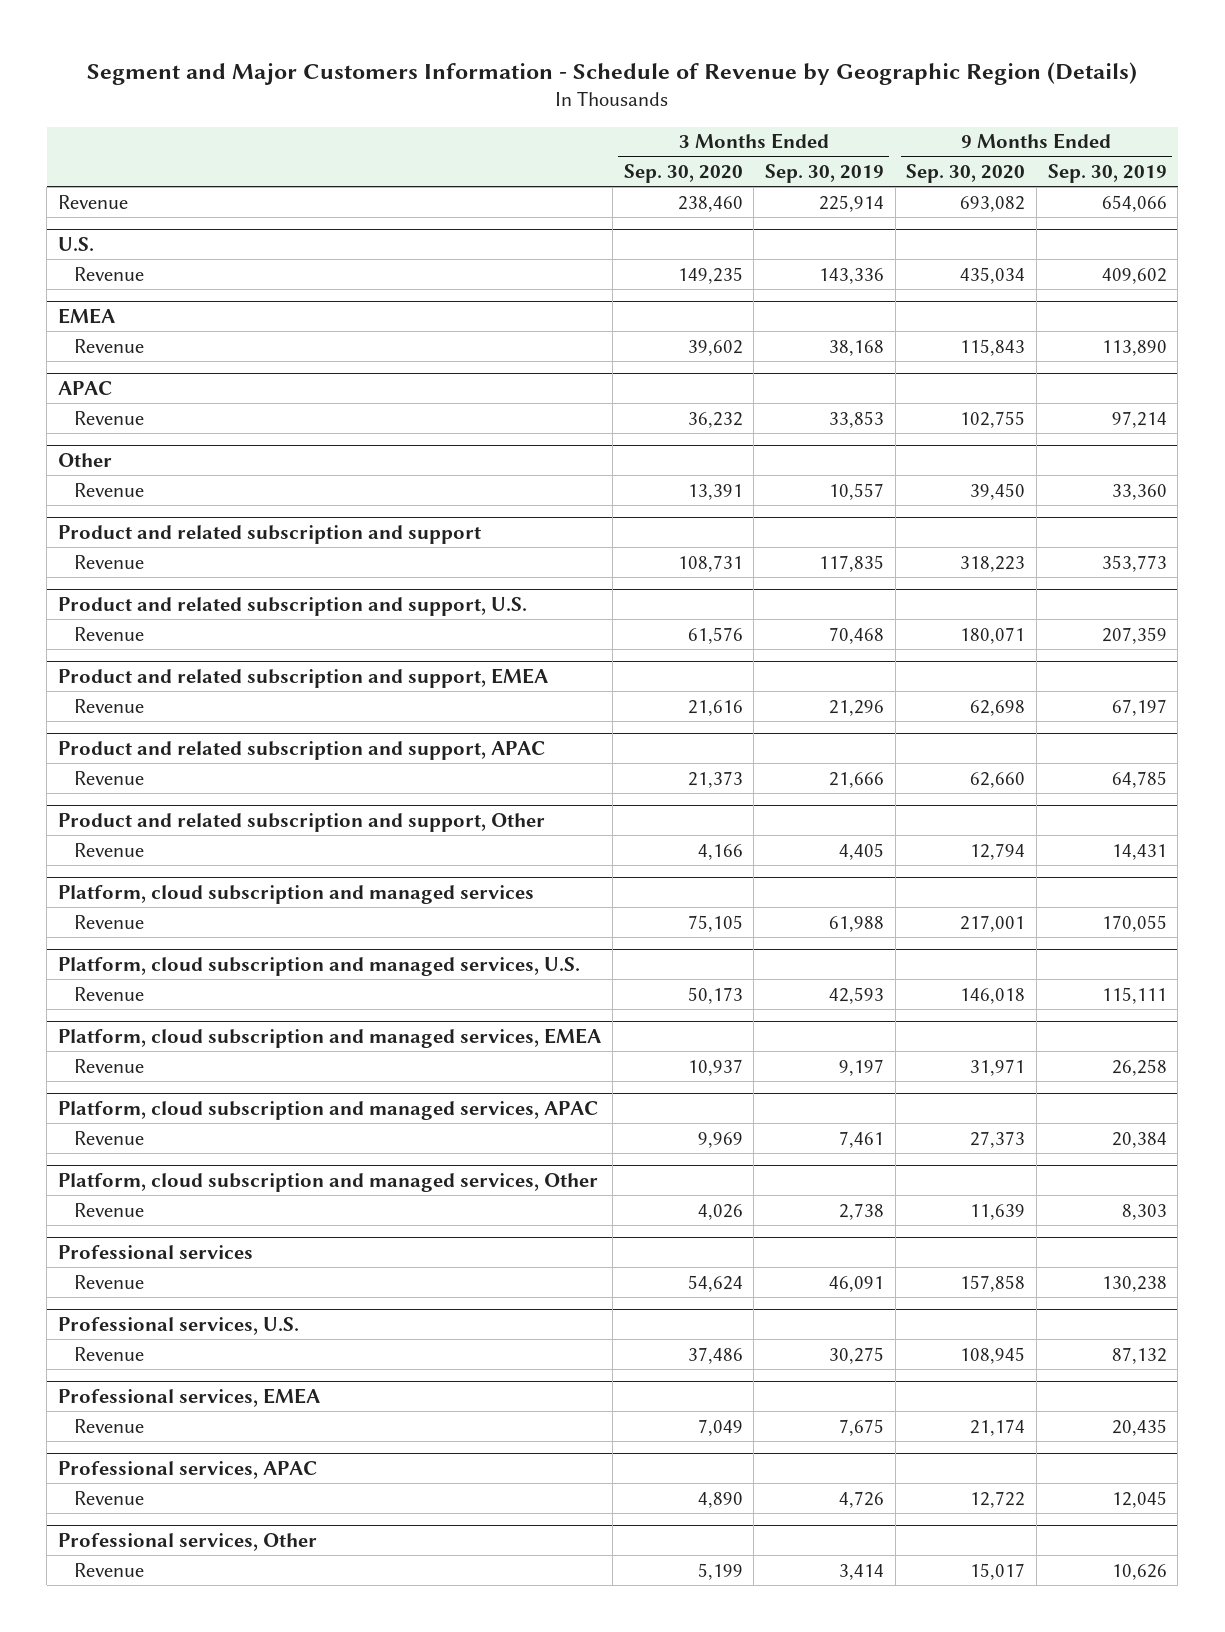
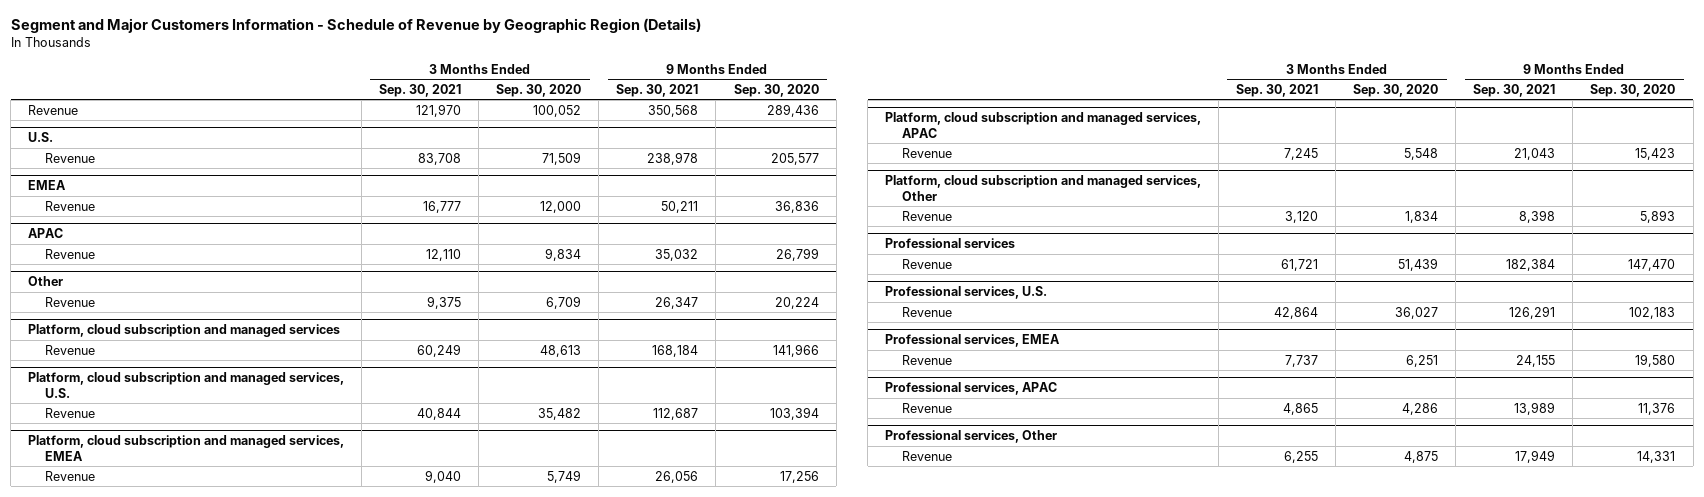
- | 3 Months Ended Sep. 30, 2020 | 3 Months Ended Sep. 30, 2019 | 9 Months Ended Sep. 30, 2020 | 9 Months Ended Sep. 30, 2019
+ | 3 Months Ended Sep. 30, 2021 | 3 Months Ended Sep. 30, 2020 | 9 Months Ended Sep. 30, 2021 | 9 Months Ended Sep. 30, 2020
- Revenue | 238,460 | 225,914 | 693,082 | 654,066
+ Revenue | 121,970 | 100,052 | 350,568 | 289,436
@ U.S.
- Revenue | 149,235 | 143,336 | 435,034 | 409,602
+ Revenue | 83,708 | 71,509 | 238,978 | 205,577
@ EMEA
- Revenue | 39,602 | 38,168 | 115,843 | 113,890
+ Revenue | 16,777 | 12,000 | 50,211 | 36,836
@ APAC
- Revenue | 36,232 | 33,853 | 102,755 | 97,214
+ Revenue | 12,110 | 9,834 | 35,032 | 26,799
@ Other
- Revenue | 13,391 | 10,557 | 39,450 | 33,360
- Product and related subscription and support
- Revenue | 108,731 | 117,835 | 318,223 | 353,773
- Product and related subscription and support, U.S.
- Revenue | 61,576 | 70,468 | 180,071 | 207,359
- Product and related subscription and support, EMEA
- Revenue | 21,616 | 21,296 | 62,698 | 67,197
- Product and related subscription and support, APAC
- Revenue | 21,373 | 21,666 | 62,660 | 64,785
- Product and related subscription and support, Other
- Revenue | 4,166 | 4,405 | 12,794 | 14,431
@ Other
+ Revenue | 9,375 | 6,709 | 26,347 | 20,224
@ Platform, cloud subscription and managed services
- Revenue | 75,105 | 61,988 | 217,001 | 170,055
+ Revenue | 60,249 | 48,613 | 168,184 | 141,966
@ Platform, cloud subscription and managed services, U.S.
- Revenue | 50,173 | 42,593 | 146,018 | 115,111
+ Revenue | 40,844 | 35,482 | 112,687 | 103,394
@ Platform, cloud subscription and managed services, EMEA
- Revenue | 10,937 | 9,197 | 31,971 | 26,258
+ Revenue | 9,040 | 5,749 | 26,056 | 17,256
@ Platform, cloud subscription and managed services, APAC
- Revenue | 9,969 | 7,461 | 27,373 | 20,384
+ Revenue | 7,245 | 5,548 | 21,043 | 15,423
@ Platform, cloud subscription and managed services, Other
- Revenue | 4,026 | 2,738 | 11,639 | 8,303
+ Revenue | 3,120 | 1,834 | 8,398 | 5,893
@ Professional services
- Revenue | 54,624 | 46,091 | 157,858 | 130,238
+ Revenue | 61,721 | 51,439 | 182,384 | 147,470
@ Professional services, U.S.
- Revenue | 37,486 | 30,275 | 108,945 | 87,132
+ Revenue | 42,864 | 36,027 | 126,291 | 102,183
@ Professional services, EMEA
- Revenue | 7,049 | 7,675 | 21,174 | 20,435
+ Revenue | 7,737 | 6,251 | 24,155 | 19,580
@ Professional services, APAC
- Revenue | 4,890 | 4,726 | 12,722 | 12,045
+ Revenue | 4,865 | 4,286 | 13,989 | 11,376
@ Professional services, Other
- Revenue | 5,199 | 3,414 | 15,017 | 10,626
+ Revenue | 6,255 | 4,875 | 17,949 | 14,331

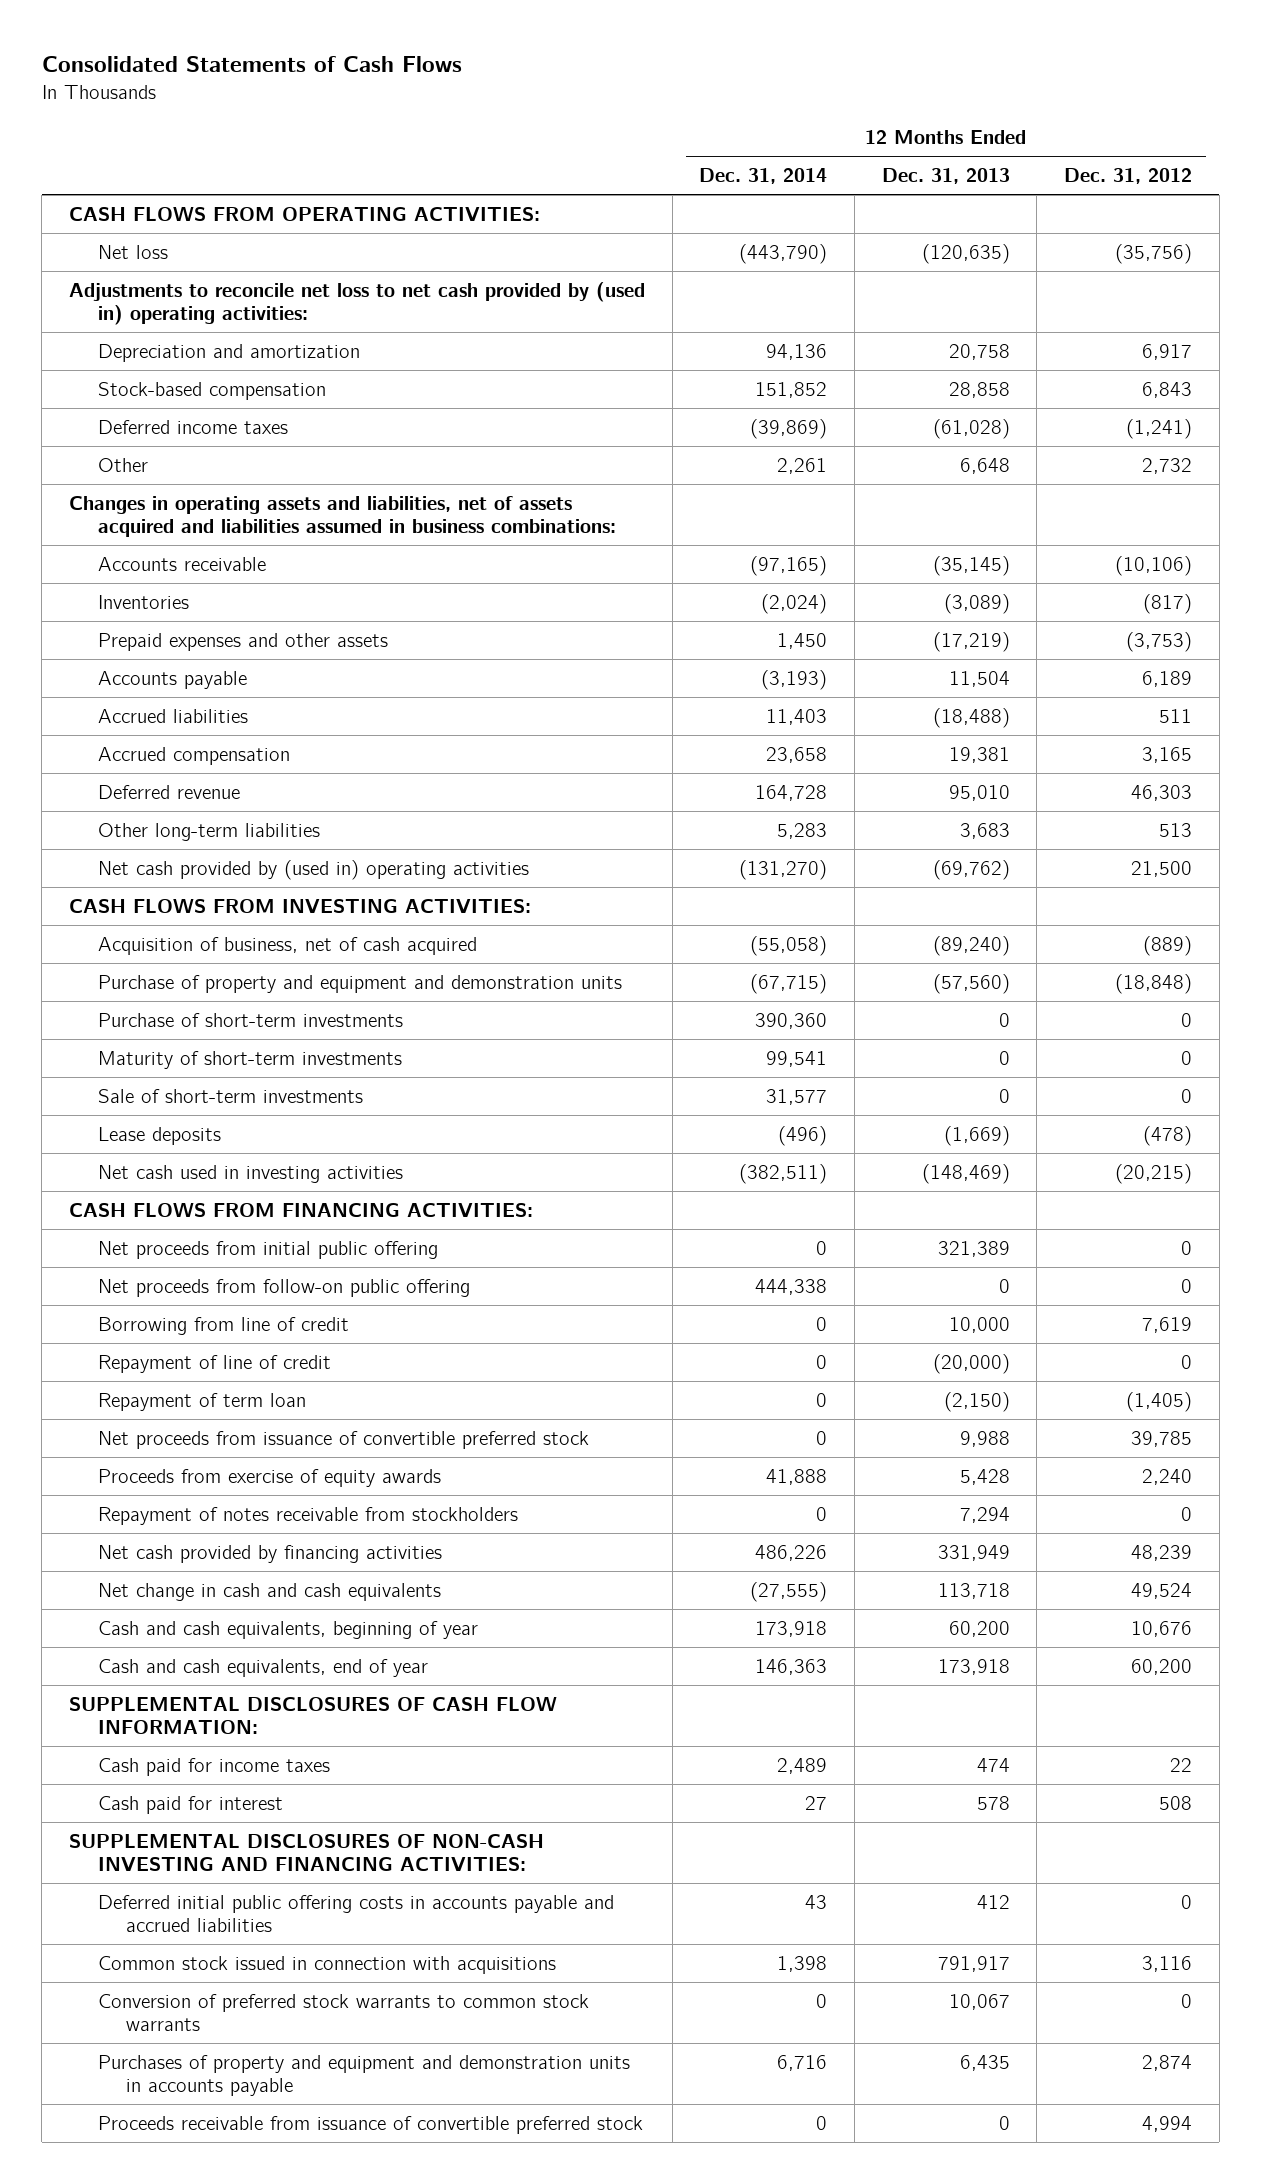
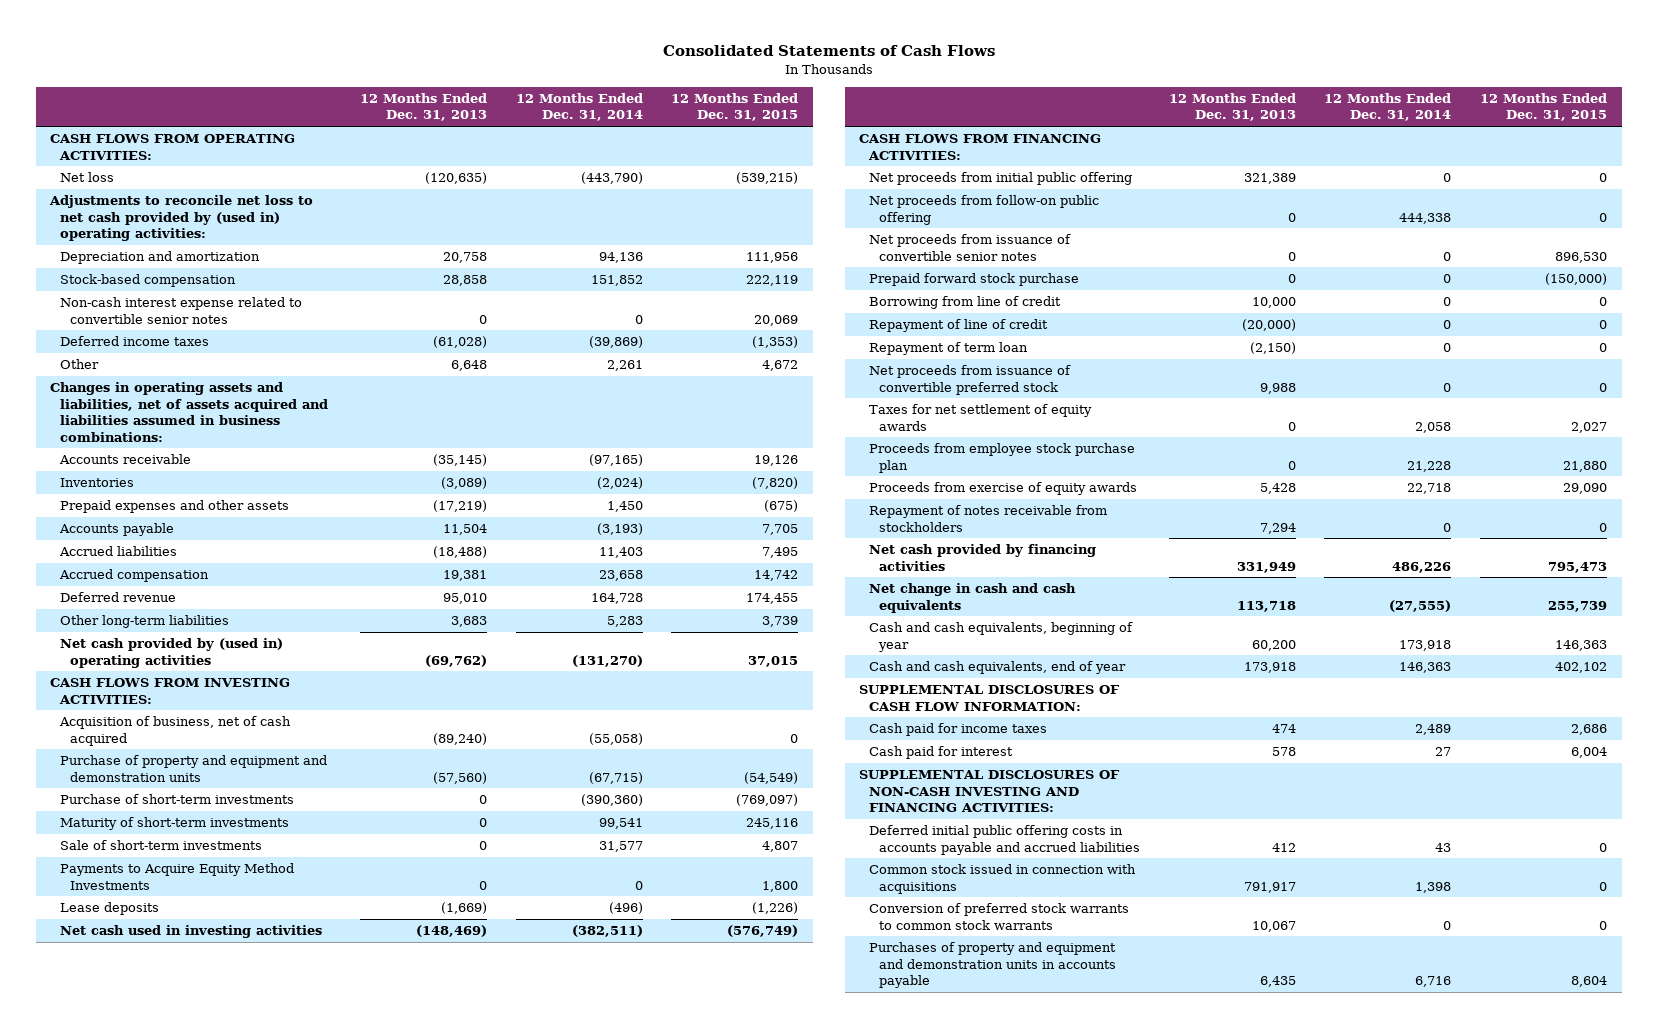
- | 12 Months Ended Dec. 31, 2014 | 12 Months Ended Dec. 31, 2013 | 12 Months Ended Dec. 31, 2012
+ | 12 Months Ended Dec. 31, 2013 | 12 Months Ended Dec. 31, 2014 | 12 Months Ended Dec. 31, 2015
+ Non-cash interest expense related to convertible senior notes | 0 | 0 | 20,069
- Purchase of short-term investments | 390,360 | 0 | 0
+ Purchase of short-term investments | 0 | (390,360) | (769,097)
+ Payments to Acquire Equity Method Investments | 0 | 0 | 1,800
+ Net proceeds from issuance of convertible senior notes | 0 | 0 | 896,530
+ Prepaid forward stock purchase | 0 | 0 | (150,000)
- Proceeds from exercise of equity awards | 41,888 | 5,428 | 2,240
+ Taxes for net settlement of equity awards | 0 | 2,058 | 2,027
+ Proceeds from employee stock purchase plan | 0 | 21,228 | 21,880
+ Proceeds from exercise of equity awards | 5,428 | 22,718 | 29,090
- Proceeds receivable from issuance of convertible preferred stock | 0 | 0 | 4,994

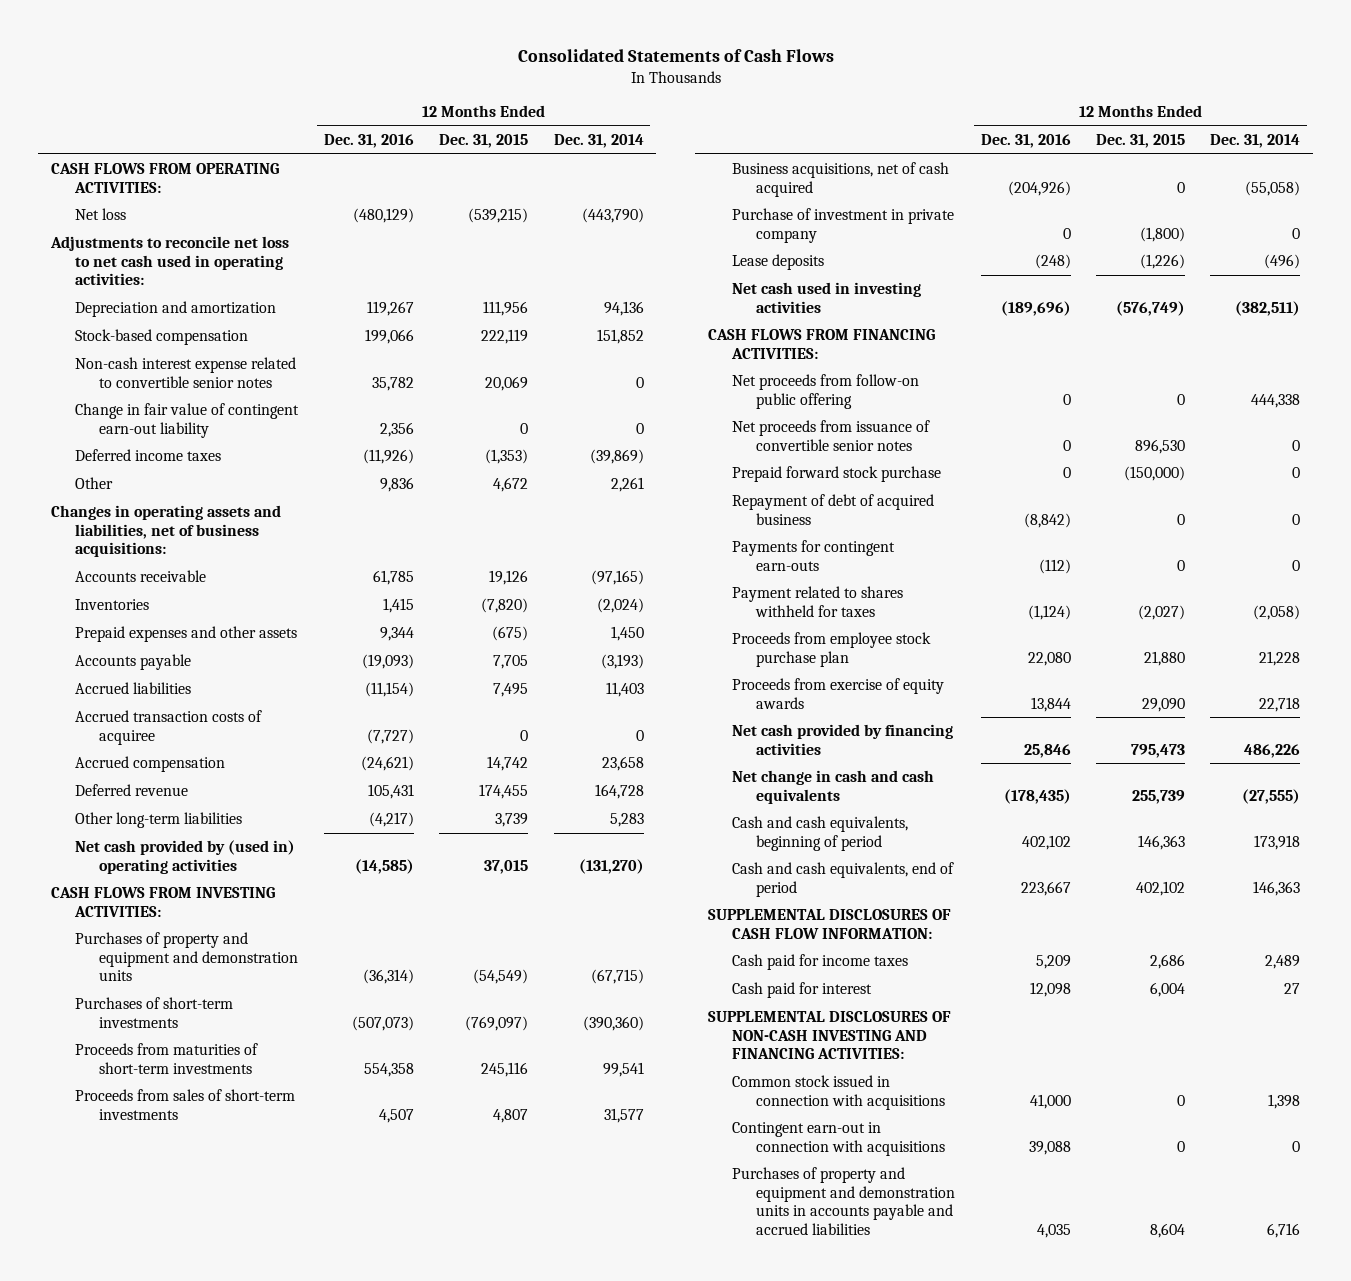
- | 12 Months Ended Dec. 31, 2013 | 12 Months Ended Dec. 31, 2014 | 12 Months Ended Dec. 31, 2015
+ | 12 Months Ended Dec. 31, 2016 | 12 Months Ended Dec. 31, 2015 | 12 Months Ended Dec. 31, 2014
- Adjustments to reconcile net loss to net cash provided by (used in) operating activities:
+ Adjustments to reconcile net loss to net cash used in operating activities:
+ Change in fair value of contingent earn-out liability | 2,356 | 0 | 0
- Changes in operating assets and liabilities, net of assets acquired and liabilities assumed in business combinations:
+ Changes in operating assets and liabilities, net of business acquisitions:
+ Accrued transaction costs of acquiree | (7,727) | 0 | 0
- Acquisition of business, net of cash acquired | (89,240) | (55,058) | 0
- Purchase of property and equipment and demonstration units | (57,560) | (67,715) | (54,549)
- Purchase of short-term investments | 0 | (390,360) | (769,097)
- Maturity of short-term investments | 0 | 99,541 | 245,116
- Sale of short-term investments | 0 | 31,577 | 4,807
- Payments to Acquire Equity Method Investments | 0 | 0 | 1,800
+ Purchases of property and equipment and demonstration units | (36,314) | (54,549) | (67,715)
+ Purchases of short-term investments | (507,073) | (769,097) | (390,360)
+ Proceeds from maturities of short-term investments | 554,358 | 245,116 | 99,541
+ Proceeds from sales of short-term investments | 4,507 | 4,807 | 31,577
+ Business acquisitions, net of cash acquired | (204,926) | 0 | (55,058)
+ Purchase of investment in private company | 0 | (1,800) | 0
- Net proceeds from initial public offering | 321,389 | 0 | 0
- Borrowing from line of credit | 10,000 | 0 | 0
- Repayment of line of credit | (20,000) | 0 | 0
- Repayment of term loan | (2,150) | 0 | 0
- Net proceeds from issuance of convertible preferred stock | 9,988 | 0 | 0
- Taxes for net settlement of equity awards | 0 | 2,058 | 2,027
+ Repayment of debt of acquired business | (8,842) | 0 | 0
+ Payments for contingent earn-outs | (112) | 0 | 0
+ Payment related to shares withheld for taxes | (1,124) | (2,027) | (2,058)
- Repayment of notes receivable from stockholders | 7,294 | 0 | 0
- Cash and cash equivalents, beginning of year | 60,200 | 173,918 | 146,363
- Cash and cash equivalents, end of year | 173,918 | 146,363 | 402,102
+ Cash and cash equivalents, beginning of period | 402,102 | 146,363 | 173,918
+ Cash and cash equivalents, end of period | 223,667 | 402,102 | 146,363
- Deferred initial public offering costs in accounts payable and accrued liabilities | 412 | 43 | 0
- Conversion of preferred stock warrants to common stock warrants | 10,067 | 0 | 0
- Purchases of property and equipment and demonstration units in accounts payable | 6,435 | 6,716 | 8,604
+ Contingent earn-out in connection with acquisitions | 39,088 | 0 | 0
+ Purchases of property and equipment and demonstration units in accounts payable and accrued liabilities | 4,035 | 8,604 | 6,716

